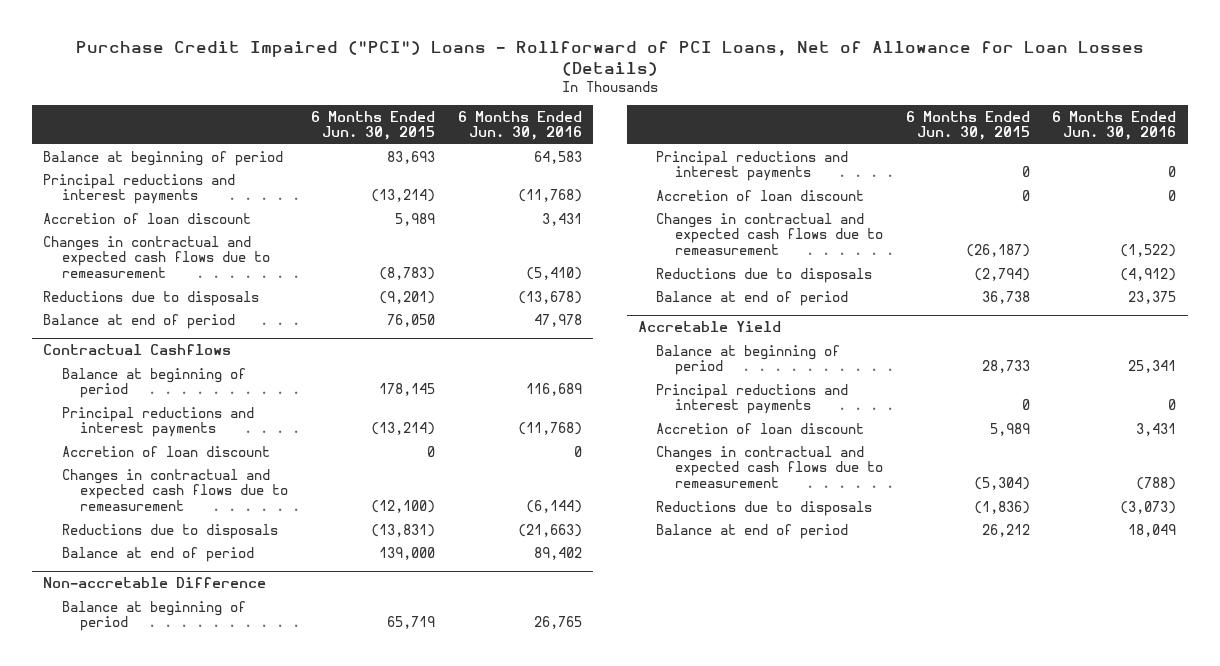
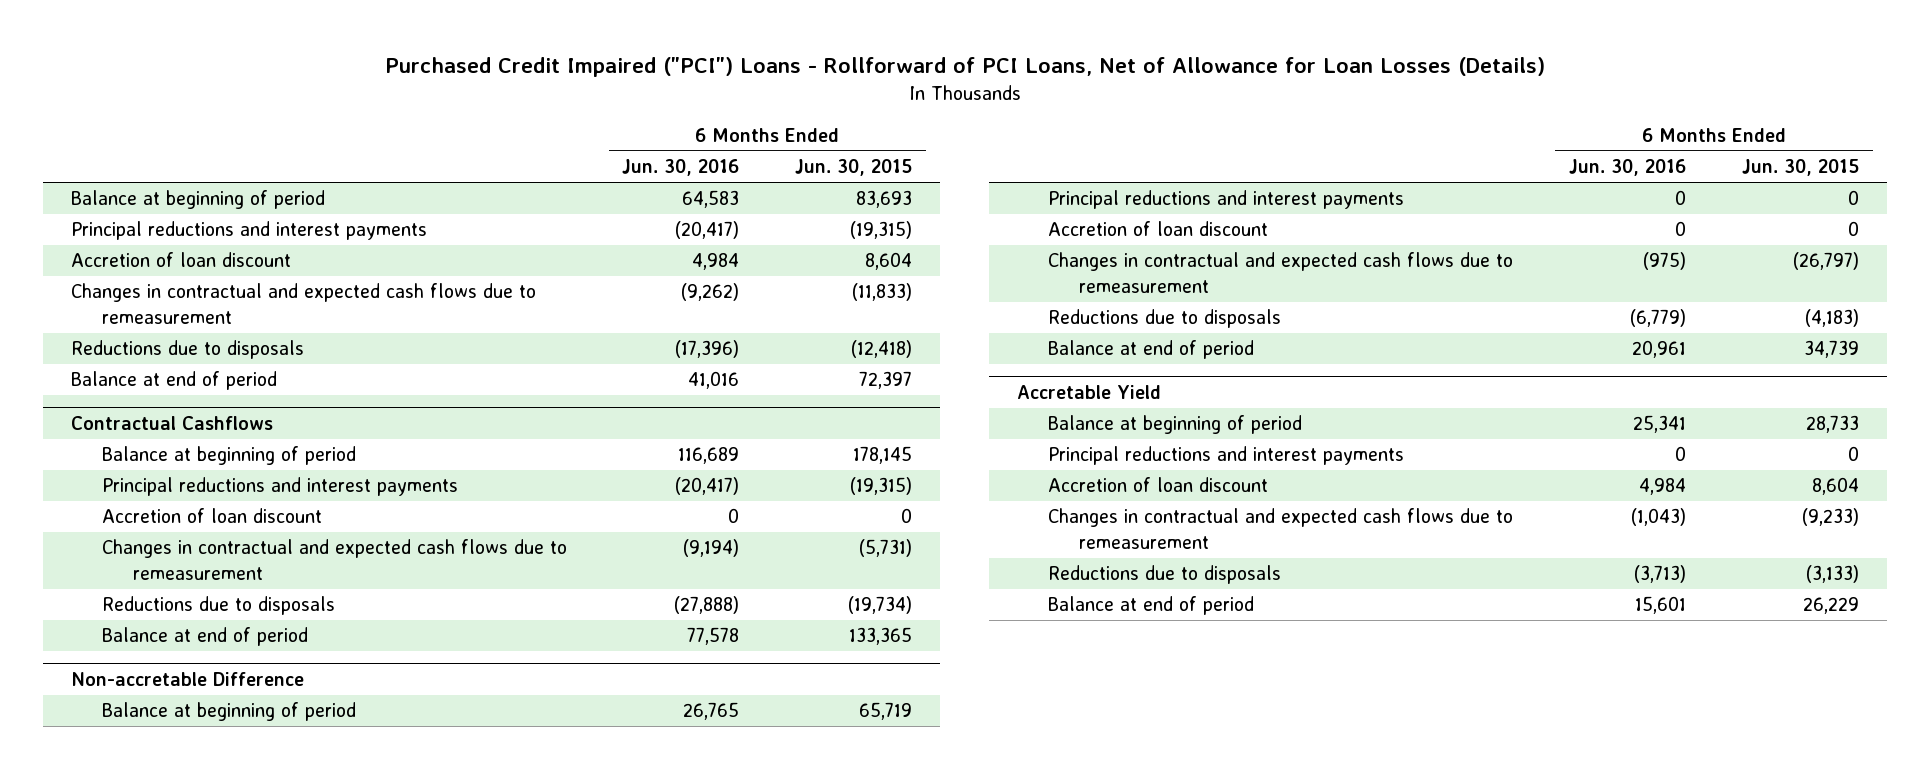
- Purchase Credit Impaired ("PCI") Loans - Rollforward of PCI Loans, Net of Allowance for Loan Losses (Details)
+ Purchased Credit Impaired ("PCI") Loans - Rollforward of PCI Loans, Net of Allowance for Loan Losses (Details)
- | 6 Months Ended Jun. 30, 2015 | 6 Months Ended Jun. 30, 2016
+ | 6 Months Ended Jun. 30, 2016 | 6 Months Ended Jun. 30, 2015
- Principal reductions and interest payments | (13,214) | (11,768)
- Accretion of loan discount | 5,989 | 3,431
- Changes in contractual and expected cash flows due to remeasurement | (8,783) | (5,410)
- Reductions due to disposals | (9,201) | (13,678)
- Balance at end of period | 76,050 | 47,978
+ Principal reductions and interest payments | (20,417) | (19,315)
+ Accretion of loan discount | 4,984 | 8,604
+ Changes in contractual and expected cash flows due to remeasurement | (9,262) | (11,833)
+ Reductions due to disposals | (17,396) | (12,418)
+ Balance at end of period | 41,016 | 72,397
@ Contractual Cashflows
- Principal reductions and interest payments | (13,214) | (11,768)
+ Principal reductions and interest payments | (20,417) | (19,315)
- Changes in contractual and expected cash flows due to remeasurement | (12,100) | (6,144)
- Reductions due to disposals | (13,831) | (21,663)
- Balance at end of period | 139,000 | 89,402
+ Changes in contractual and expected cash flows due to remeasurement | (9,194) | (5,731)
+ Reductions due to disposals | (27,888) | (19,734)
+ Balance at end of period | 77,578 | 133,365
@ Non-accretable Difference
- Changes in contractual and expected cash flows due to remeasurement | (26,187) | (1,522)
- Reductions due to disposals | (2,794) | (4,912)
- Balance at end of period | 36,738 | 23,375
+ Changes in contractual and expected cash flows due to remeasurement | (975) | (26,797)
+ Reductions due to disposals | (6,779) | (4,183)
+ Balance at end of period | 20,961 | 34,739
@ Accretable Yield
- Accretion of loan discount | 5,989 | 3,431
- Changes in contractual and expected cash flows due to remeasurement | (5,304) | (788)
- Reductions due to disposals | (1,836) | (3,073)
- Balance at end of period | 26,212 | 18,049
+ Accretion of loan discount | 4,984 | 8,604
+ Changes in contractual and expected cash flows due to remeasurement | (1,043) | (9,233)
+ Reductions due to disposals | (3,713) | (3,133)
+ Balance at end of period | 15,601 | 26,229

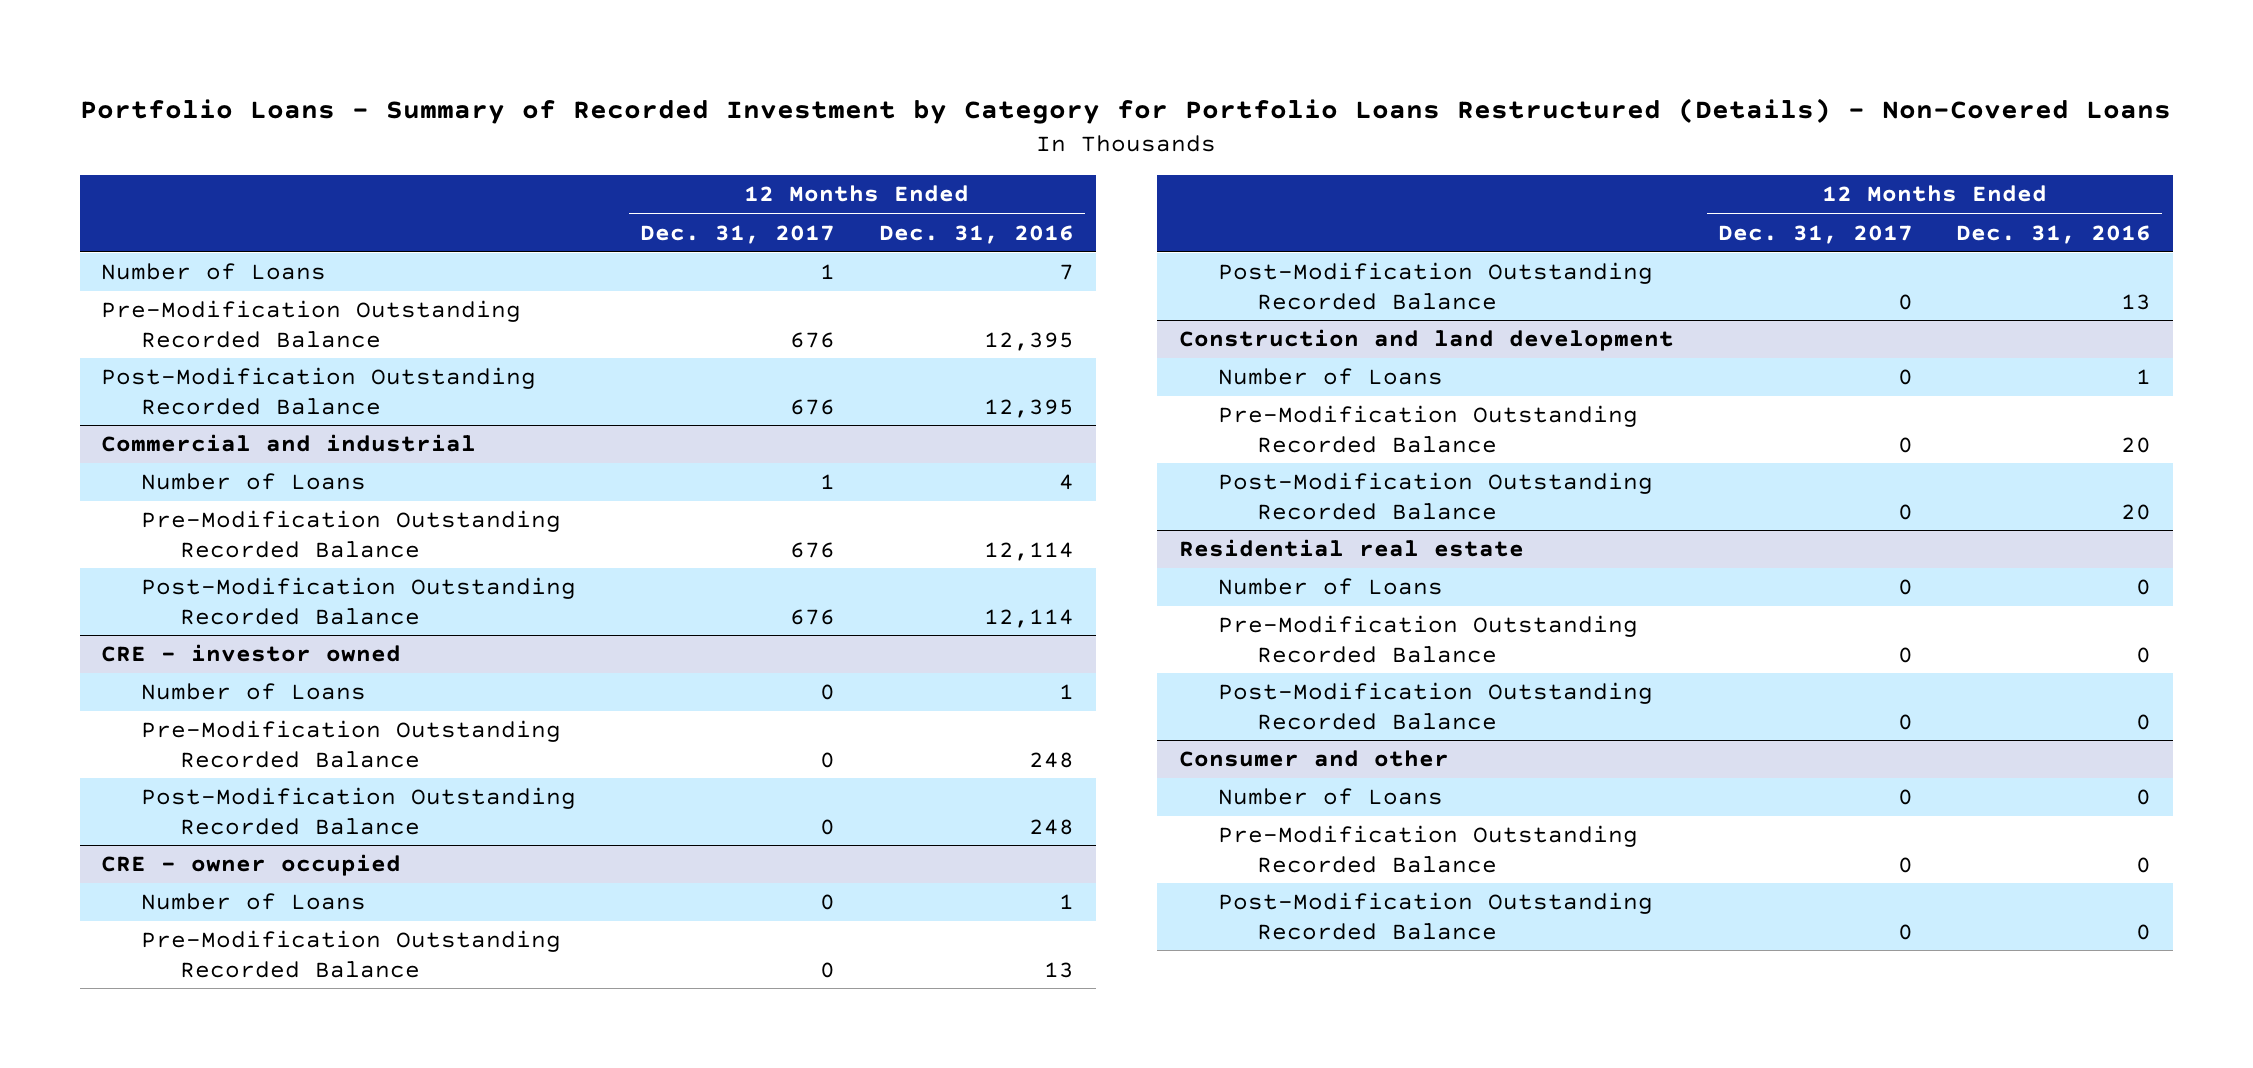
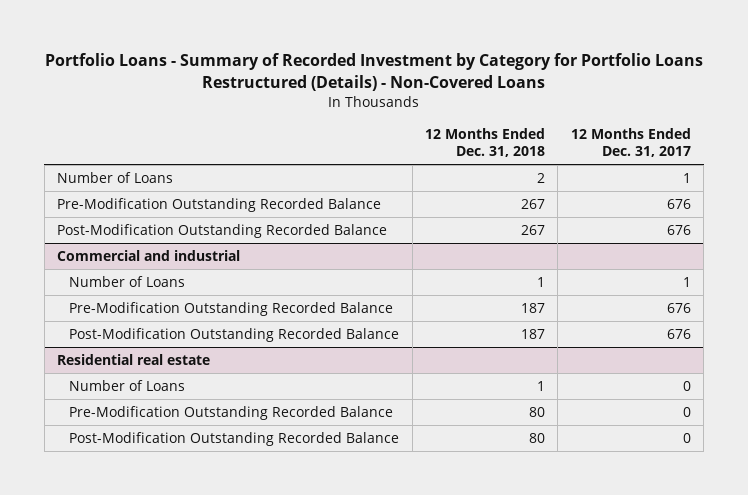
- | 12 Months Ended Dec. 31, 2017 | 12 Months Ended Dec. 31, 2016
+ | 12 Months Ended Dec. 31, 2018 | 12 Months Ended Dec. 31, 2017
- CRE - investor owned
- Number of Loans | 0 | 1
- Pre-Modification Outstanding Recorded Balance | 0 | 248
- Post-Modification Outstanding Recorded Balance | 0 | 248
- CRE - owner occupied
- Number of Loans | 0 | 1
- Pre-Modification Outstanding Recorded Balance | 0 | 13
- Post-Modification Outstanding Recorded Balance | 0 | 13
- Construction and land development
- Number of Loans | 0 | 1
- Pre-Modification Outstanding Recorded Balance | 0 | 20
- Post-Modification Outstanding Recorded Balance | 0 | 20
- Consumer and other
- Number of Loans | 0 | 0
- Pre-Modification Outstanding Recorded Balance | 0 | 0
- Post-Modification Outstanding Recorded Balance | 0 | 0

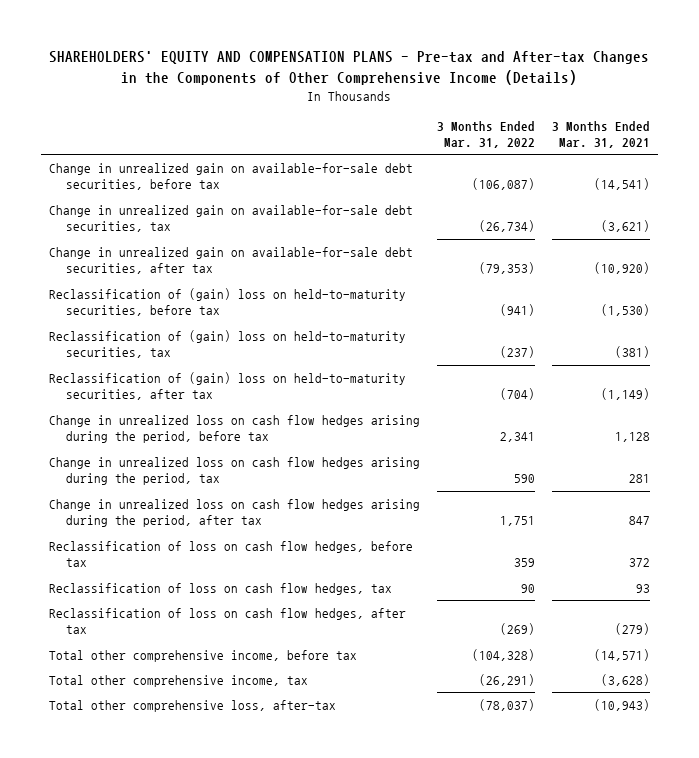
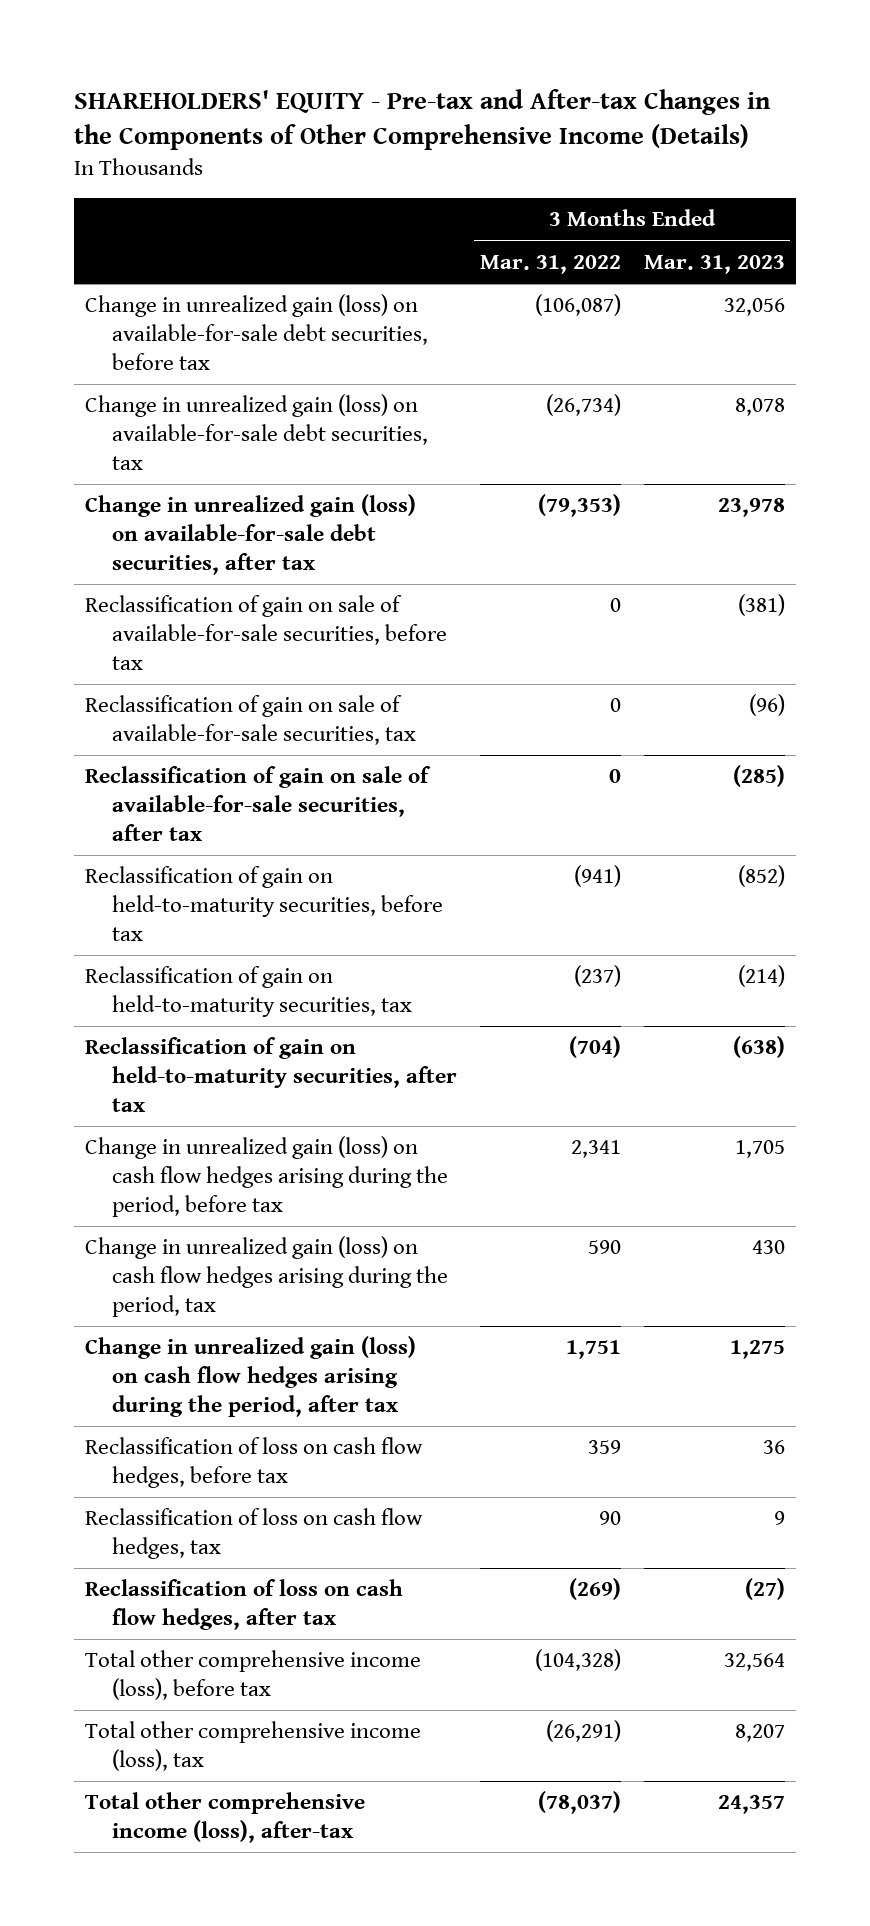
- SHAREHOLDERS' EQUITY AND COMPENSATION PLANS - Pre-tax and After-tax Changes in the Components of Other Comprehensive Income (Details)
+ SHAREHOLDERS' EQUITY - Pre-tax and After-tax Changes in the Components of Other Comprehensive Income (Details)
- | 3 Months Ended Mar. 31, 2022 | 3 Months Ended Mar. 31, 2021
+ | 3 Months Ended Mar. 31, 2022 | 3 Months Ended Mar. 31, 2023
- Change in unrealized gain on available-for-sale debt securities, before tax | (106,087) | (14,541)
- Change in unrealized gain on available-for-sale debt securities, tax | (26,734) | (3,621)
- Change in unrealized gain on available-for-sale debt securities, after tax | (79,353) | (10,920)
- Reclassification of (gain) loss on held-to-maturity securities, before tax | (941) | (1,530)
- Reclassification of (gain) loss on held-to-maturity securities, tax | (237) | (381)
- Reclassification of (gain) loss on held-to-maturity securities, after tax | (704) | (1,149)
- Change in unrealized loss on cash flow hedges arising during the period, before tax | 2,341 | 1,128
- Change in unrealized loss on cash flow hedges arising during the period, tax | 590 | 281
- Change in unrealized loss on cash flow hedges arising during the period, after tax | 1,751 | 847
+ Change in unrealized gain (loss) on available-for-sale debt securities, before tax | (106,087) | 32,056
+ Change in unrealized gain (loss) on available-for-sale debt securities, tax | (26,734) | 8,078
+ Change in unrealized gain (loss) on available-for-sale debt securities, after tax | (79,353) | 23,978
+ Reclassification of gain on sale of available-for-sale securities, before tax | 0 | (381)
+ Reclassification of gain on sale of available-for-sale securities, tax | 0 | (96)
+ Reclassification of gain on sale of available-for-sale securities, after tax | 0 | (285)
+ Reclassification of gain on held-to-maturity securities, before tax | (941) | (852)
+ Reclassification of gain on held-to-maturity securities, tax | (237) | (214)
+ Reclassification of gain on held-to-maturity securities, after tax | (704) | (638)
+ Change in unrealized gain (loss) on cash flow hedges arising during the period, before tax | 2,341 | 1,705
+ Change in unrealized gain (loss) on cash flow hedges arising during the period, tax | 590 | 430
+ Change in unrealized gain (loss) on cash flow hedges arising during the period, after tax | 1,751 | 1,275
- Total other comprehensive income, before tax | (104,328) | (14,571)
- Total other comprehensive income, tax | (26,291) | (3,628)
- Total other comprehensive loss, after-tax | (78,037) | (10,943)
+ Total other comprehensive income (loss), before tax | (104,328) | 32,564
+ Total other comprehensive income (loss), tax | (26,291) | 8,207
+ Total other comprehensive income (loss), after-tax | (78,037) | 24,357

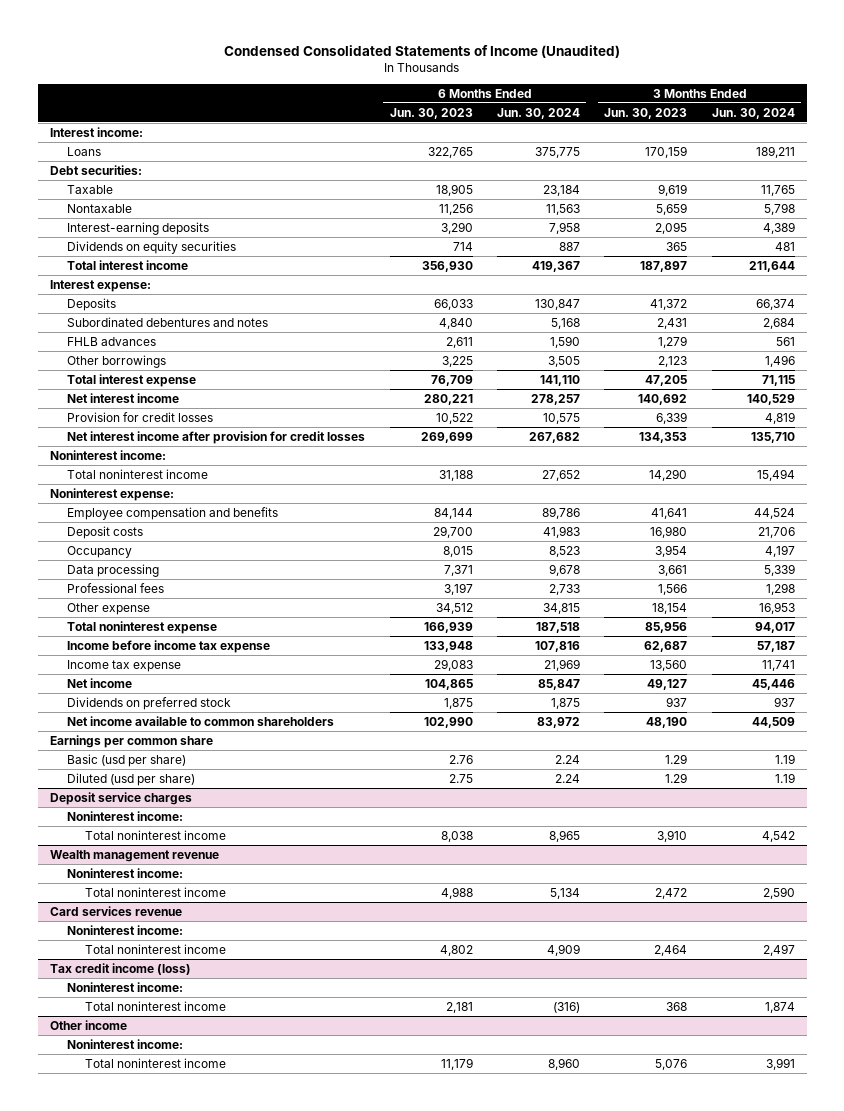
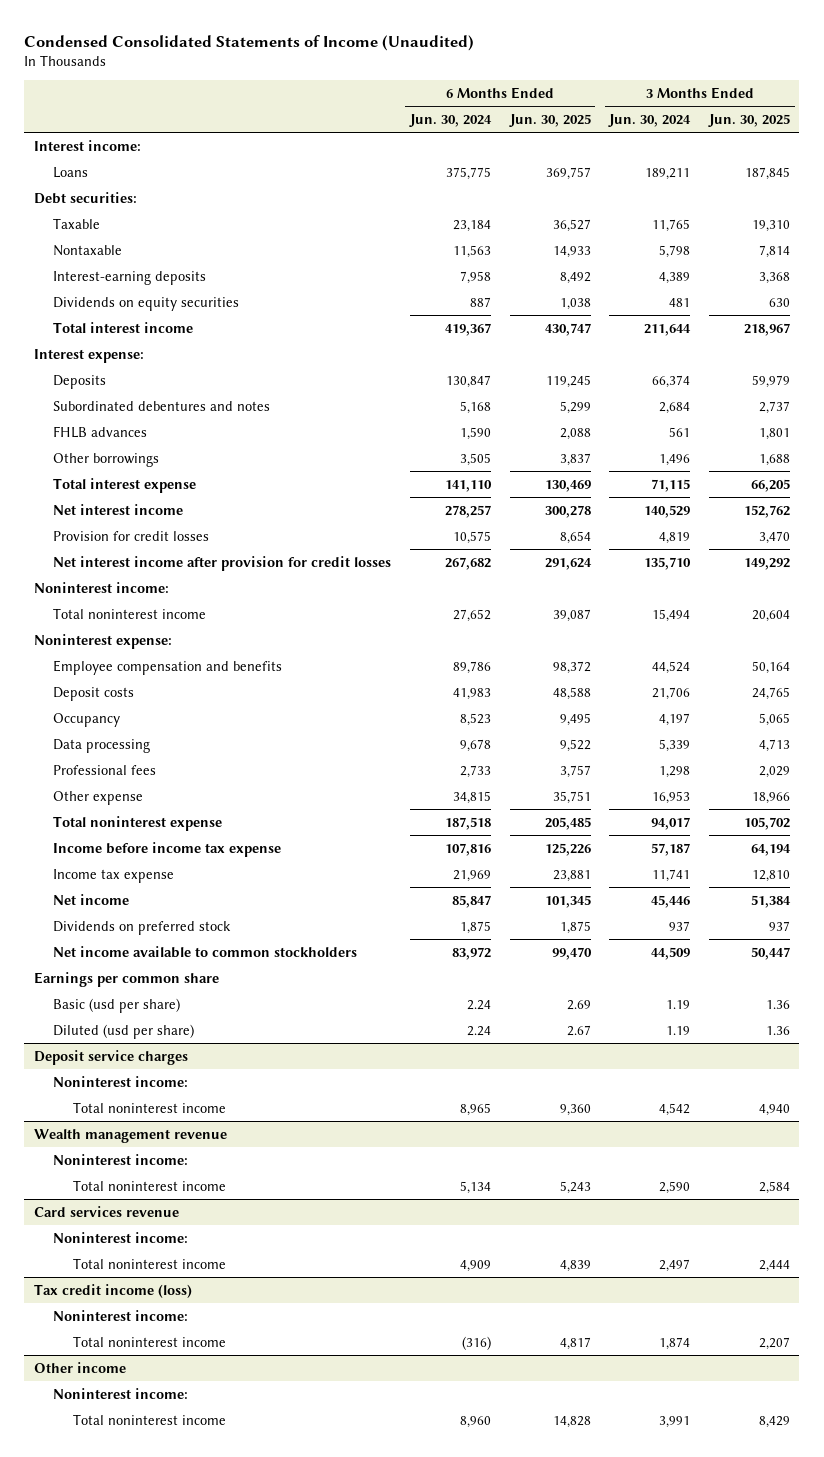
- | 6 Months Ended Jun. 30, 2023 | 6 Months Ended Jun. 30, 2024 | 3 Months Ended Jun. 30, 2023 | 3 Months Ended Jun. 30, 2024
+ | 6 Months Ended Jun. 30, 2024 | 6 Months Ended Jun. 30, 2025 | 3 Months Ended Jun. 30, 2024 | 3 Months Ended Jun. 30, 2025
- Net income available to common shareholders | 102,990 | 83,972 | 48,190 | 44,509
+ Net income available to common stockholders | 83,972 | 99,470 | 44,509 | 50,447

